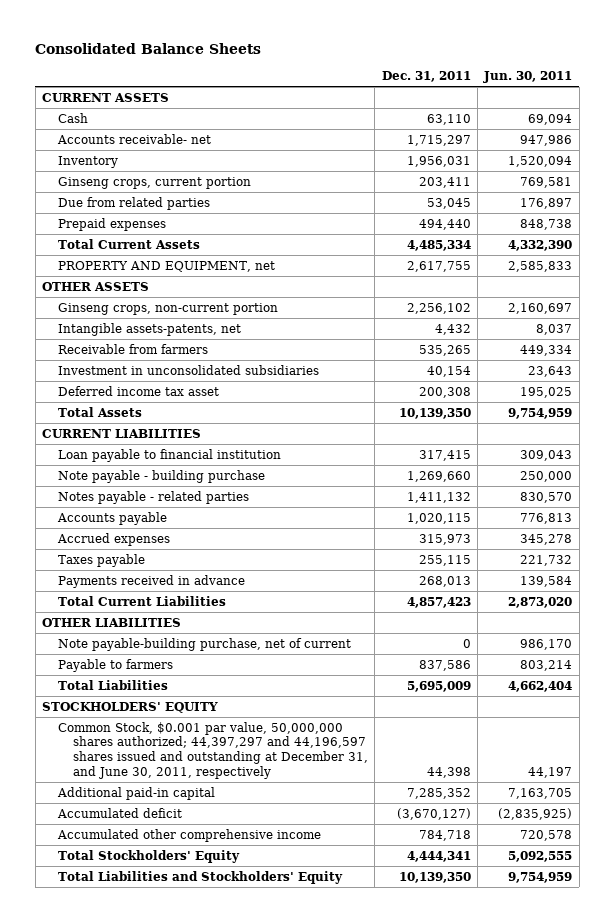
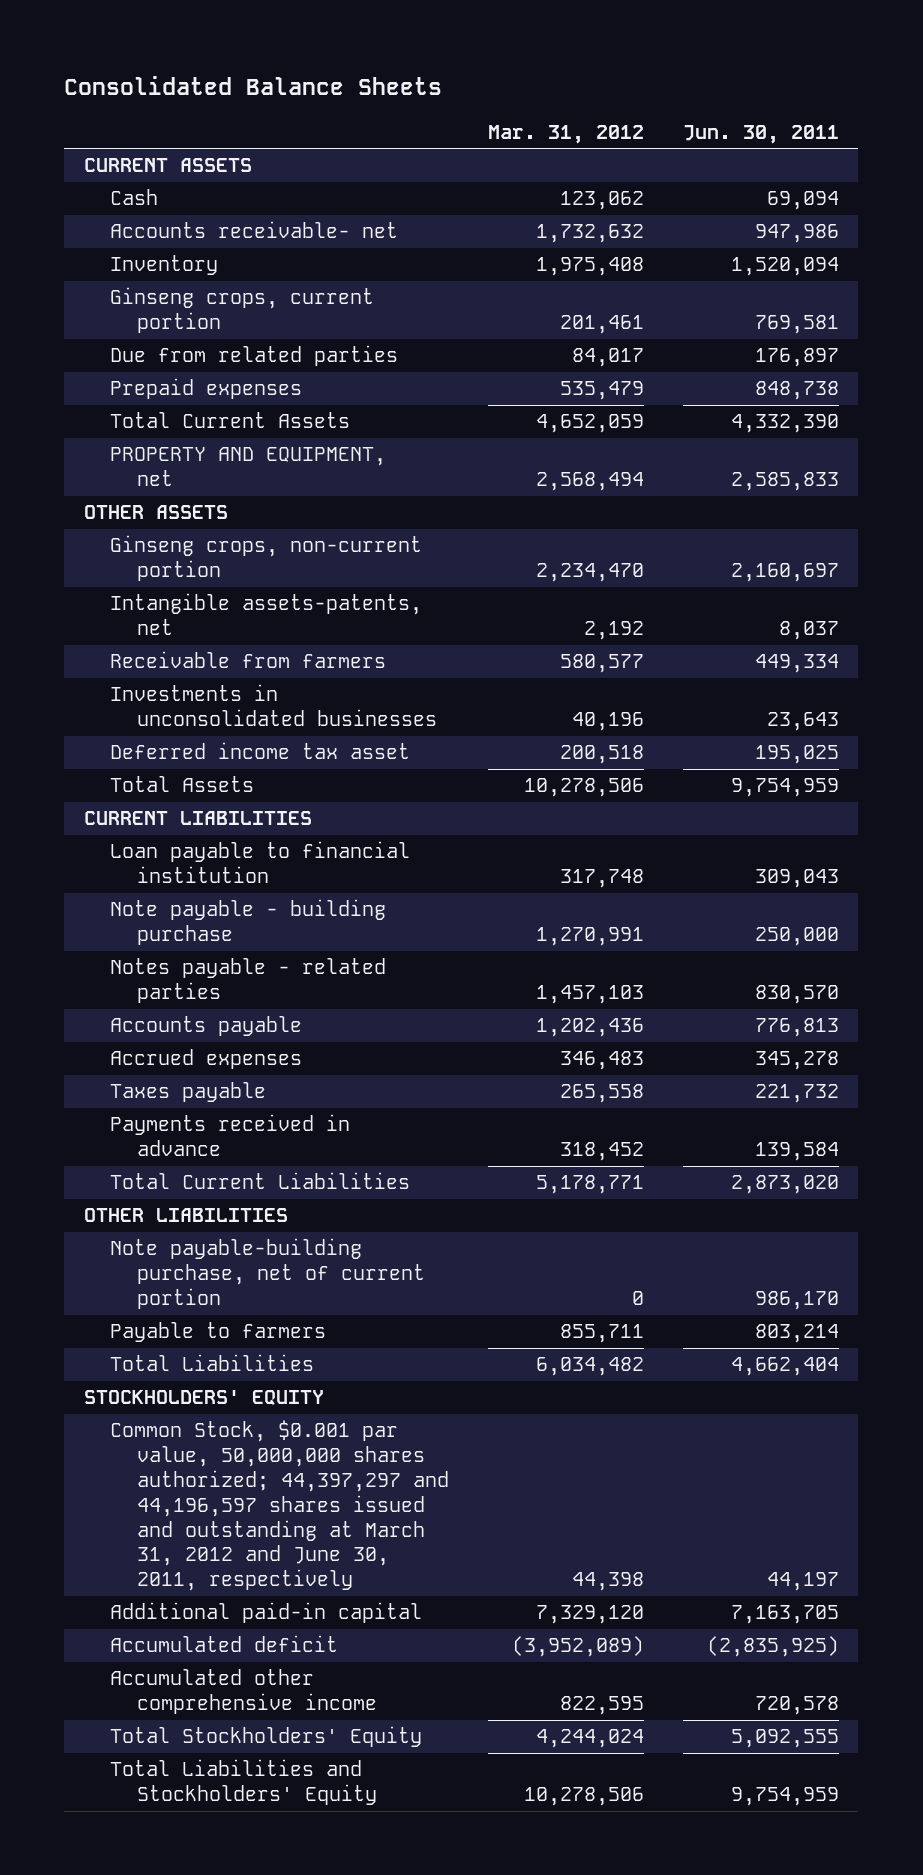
- | Dec. 31, 2011 | Jun. 30, 2011
+ | Mar. 31, 2012 | Jun. 30, 2011
- Investment in unconsolidated subsidiaries | 40,154 | 23,643
+ Investments in unconsolidated businesses | 40,196 | 23,643
- Note payable-building purchase, net of current | 0 | 986,170
+ Note payable-building purchase, net of current portion | 0 | 986,170
- Common Stock, $0.001 par value, 50,000,000 shares authorized; 44,397,297 and 44,196,597 shares issued and outstanding at December 31, and June 30, 2011, respectively | 44,398 | 44,197
+ Common Stock, $0.001 par value, 50,000,000 shares authorized; 44,397,297 and 44,196,597 shares issued and outstanding at March 31, 2012 and June 30, 2011, respectively | 44,398 | 44,197

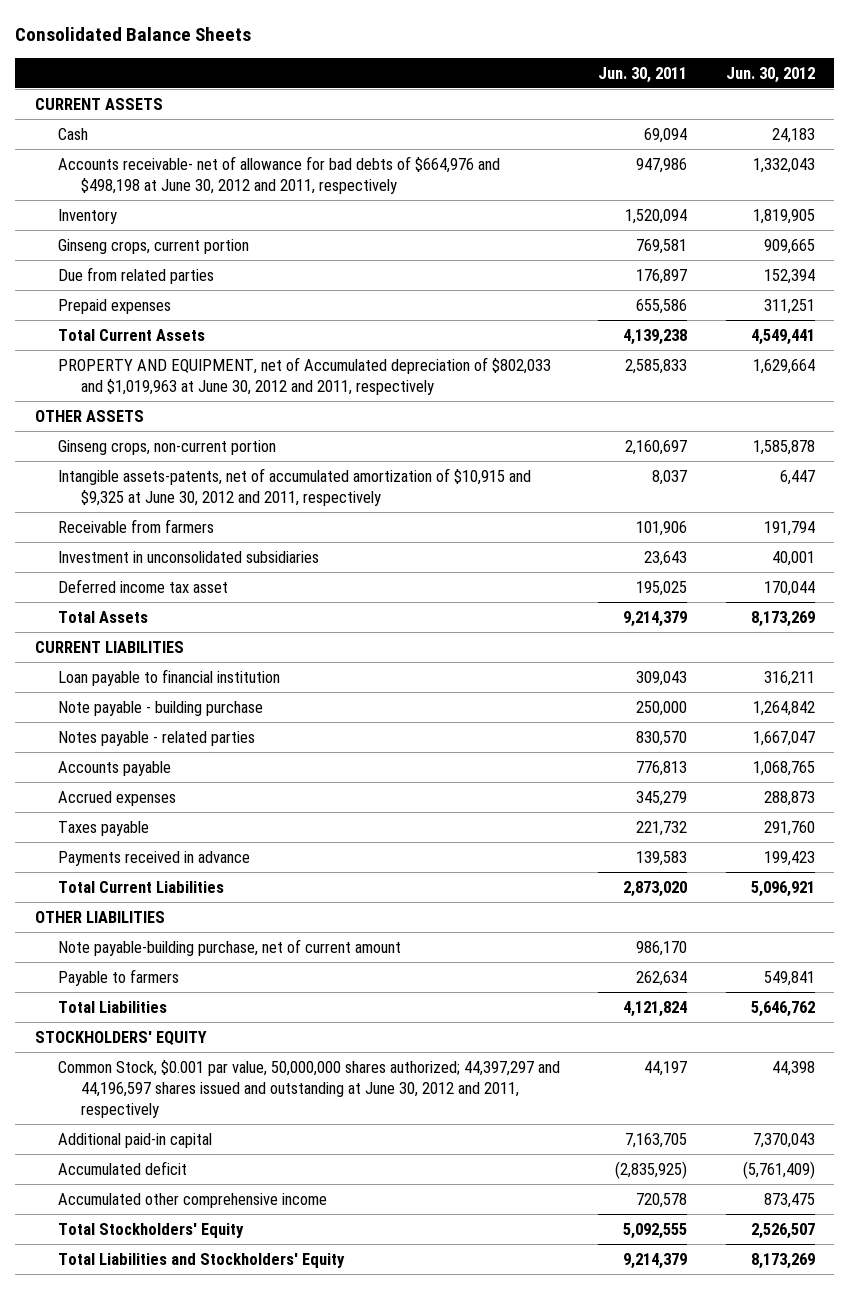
- | Mar. 31, 2012 | Jun. 30, 2011
+ | Jun. 30, 2011 | Jun. 30, 2012
- Accounts receivable- net | 1,732,632 | 947,986
+ Accounts receivable- net of allowance for bad debts of $664,976 and $498,198 at June 30, 2012 and 2011, respectively | 947,986 | 1,332,043
- Prepaid expenses | 535,479 | 848,738
- Total Current Assets | 4,652,059 | 4,332,390
- PROPERTY AND EQUIPMENT, net | 2,568,494 | 2,585,833
+ Prepaid expenses | 655,586 | 311,251
+ Total Current Assets | 4,139,238 | 4,549,441
+ PROPERTY AND EQUIPMENT, net of Accumulated depreciation of $802,033 and $1,019,963 at June 30, 2012 and 2011, respectively | 2,585,833 | 1,629,664
- Intangible assets-patents, net | 2,192 | 8,037
- Receivable from farmers | 580,577 | 449,334
- Investments in unconsolidated businesses | 40,196 | 23,643
+ Intangible assets-patents, net of accumulated amortization of $10,915 and $9,325 at June 30, 2012 and 2011, respectively | 8,037 | 6,447
+ Receivable from farmers | 101,906 | 191,794
+ Investment in unconsolidated subsidiaries | 23,643 | 40,001
- Total Assets | 10,278,506 | 9,754,959
+ Total Assets | 9,214,379 | 8,173,269
- Accrued expenses | 346,483 | 345,278
+ Accrued expenses | 345,279 | 288,873
- Payments received in advance | 318,452 | 139,584
+ Payments received in advance | 139,583 | 199,423
- Note payable-building purchase, net of current portion | 0 | 986,170
- Payable to farmers | 855,711 | 803,214
- Total Liabilities | 6,034,482 | 4,662,404
+ Note payable-building purchase, net of current amount | 986,170 |
+ Payable to farmers | 262,634 | 549,841
+ Total Liabilities | 4,121,824 | 5,646,762
- Common Stock, $0.001 par value, 50,000,000 shares authorized; 44,397,297 and 44,196,597 shares issued and outstanding at March 31, 2012 and June 30, 2011, respectively | 44,398 | 44,197
+ Common Stock, $0.001 par value, 50,000,000 shares authorized; 44,397,297 and 44,196,597 shares issued and outstanding at June 30, 2012 and 2011, respectively | 44,197 | 44,398
- Total Liabilities and Stockholders' Equity | 10,278,506 | 9,754,959
+ Total Liabilities and Stockholders' Equity | 9,214,379 | 8,173,269

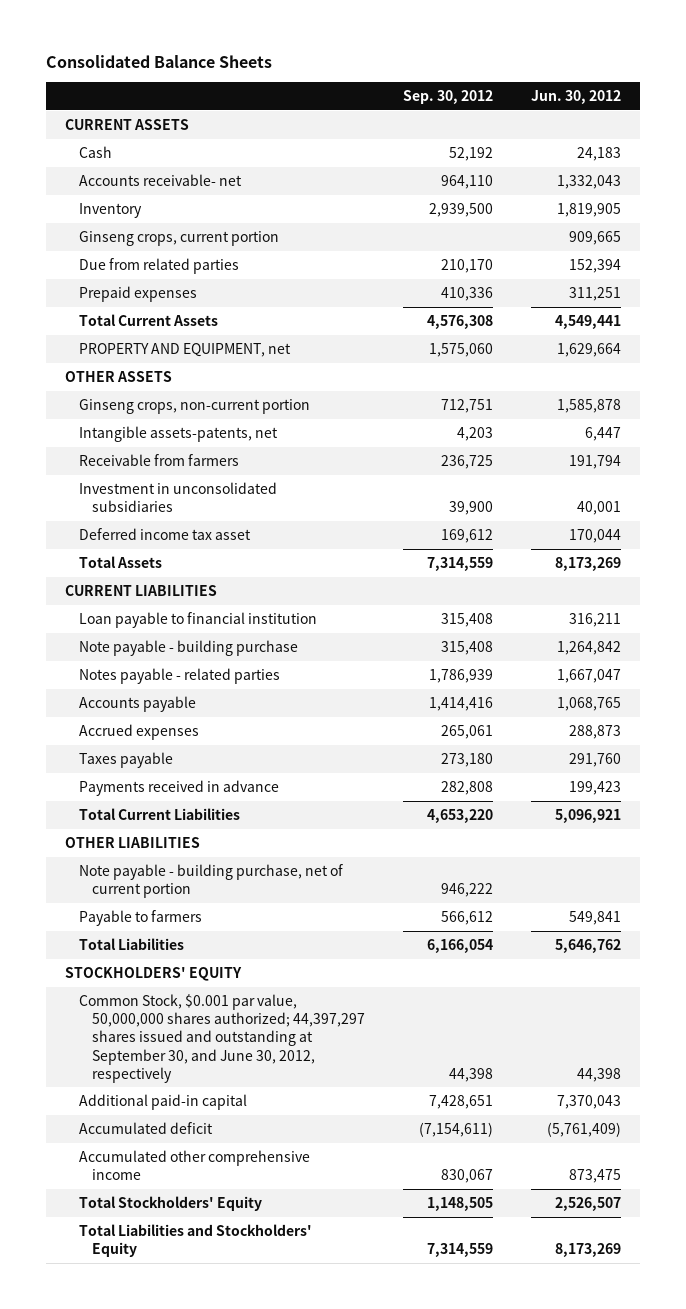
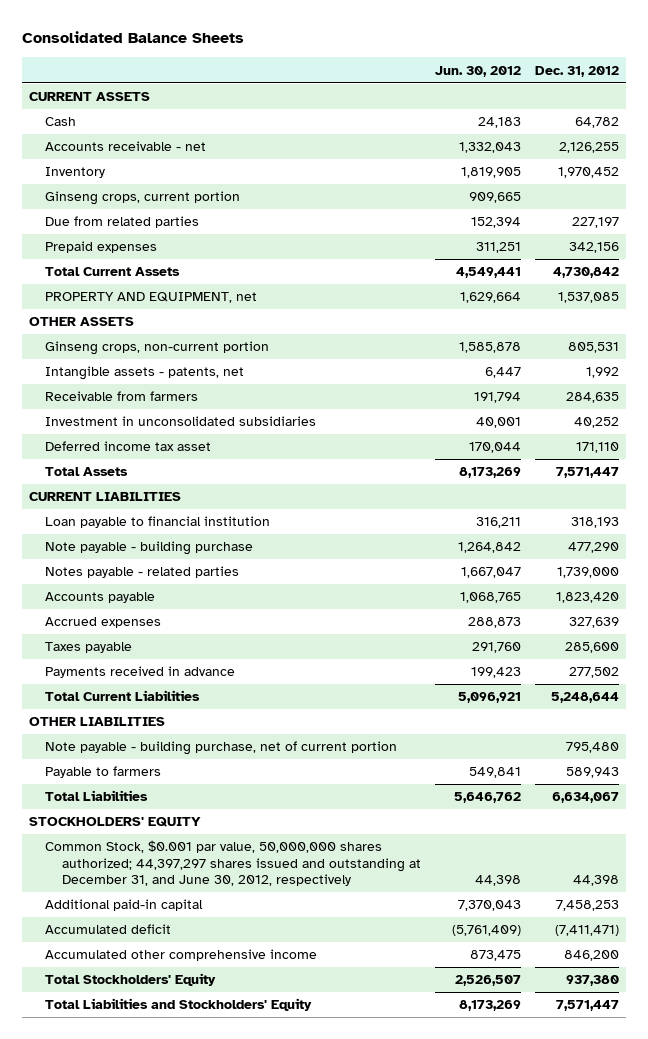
- | Sep. 30, 2012 | Jun. 30, 2012
+ | Jun. 30, 2012 | Dec. 31, 2012
- Accounts receivable- net | 964,110 | 1,332,043
+ Accounts receivable - net | 1,332,043 | 2,126,255
- Intangible assets-patents, net | 4,203 | 6,447
+ Intangible assets - patents, net | 6,447 | 1,992
- Common Stock, $0.001 par value, 50,000,000 shares authorized; 44,397,297 shares issued and outstanding at September 30, and June 30, 2012, respectively | 44,398 | 44,398
+ Common Stock, $0.001 par value, 50,000,000 shares authorized; 44,397,297 shares issued and outstanding at December 31, and June 30, 2012, respectively | 44,398 | 44,398

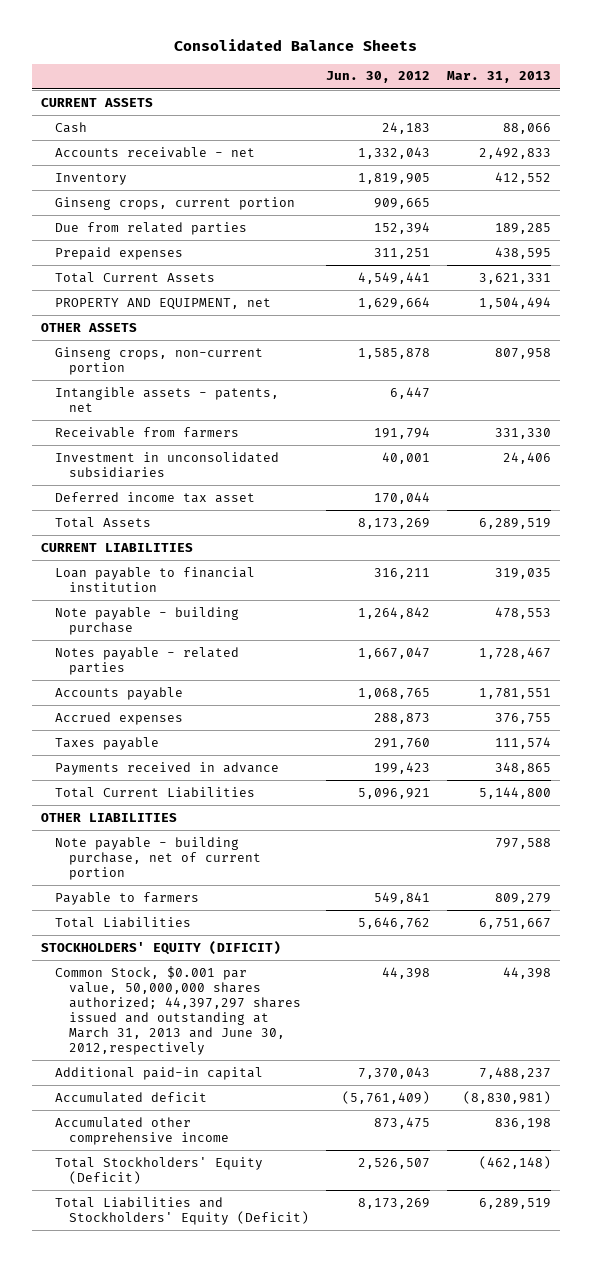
- | Jun. 30, 2012 | Dec. 31, 2012
+ | Jun. 30, 2012 | Mar. 31, 2013
- STOCKHOLDERS' EQUITY
- Common Stock, $0.001 par value, 50,000,000 shares authorized; 44,397,297 shares issued and outstanding at December 31, and June 30, 2012, respectively | 44,398 | 44,398
+ STOCKHOLDERS' EQUITY (DIFICIT)
+ Common Stock, $0.001 par value, 50,000,000 shares authorized; 44,397,297 shares issued and outstanding at March 31, 2013 and June 30, 2012,respectively | 44,398 | 44,398
- Total Stockholders' Equity | 2,526,507 | 937,380
- Total Liabilities and Stockholders' Equity | 8,173,269 | 7,571,447
+ Total Stockholders' Equity (Deficit) | 2,526,507 | (462,148)
+ Total Liabilities and Stockholders' Equity (Deficit) | 8,173,269 | 6,289,519

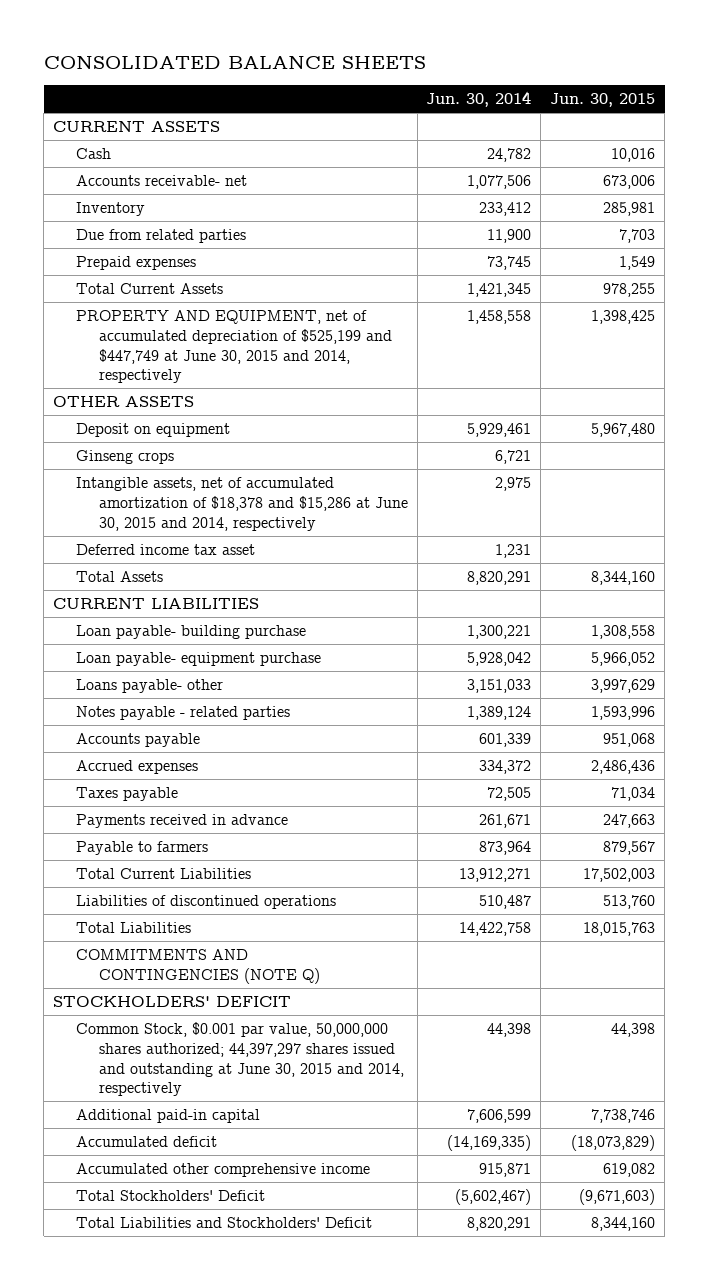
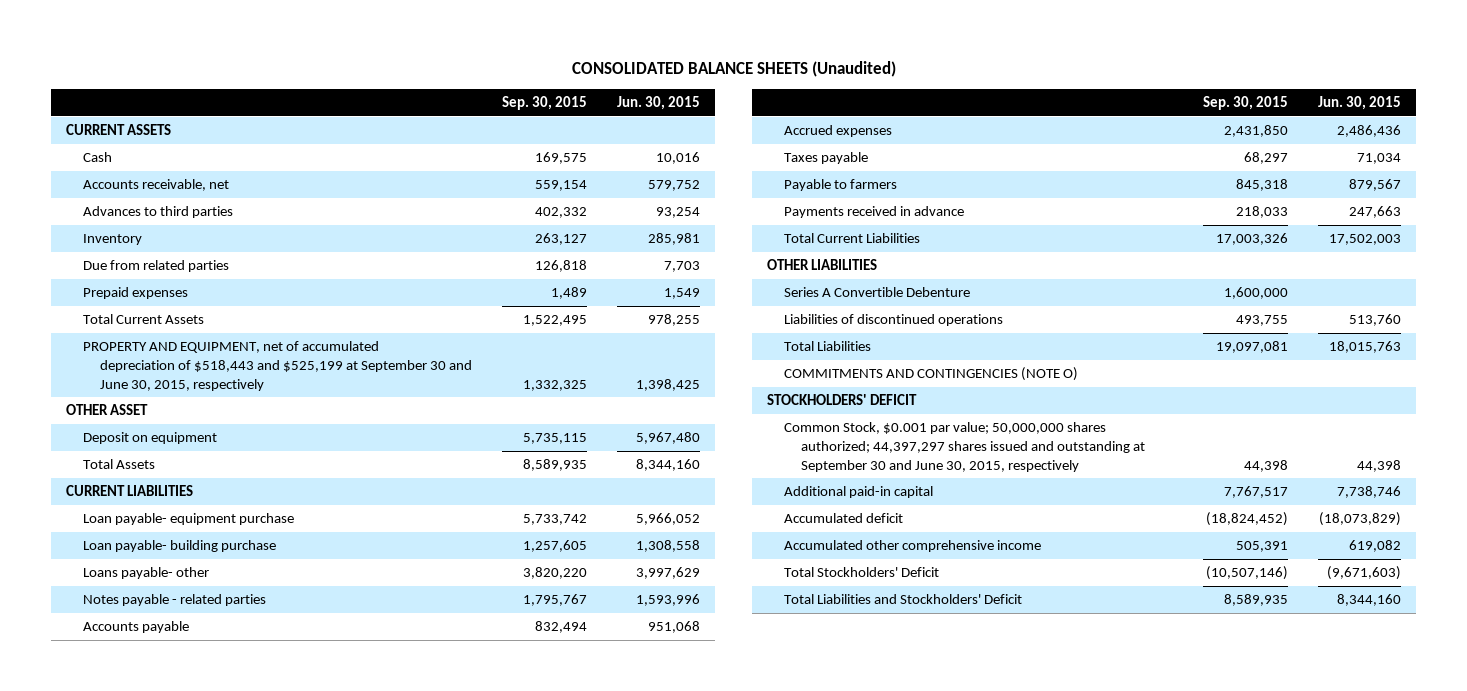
- CONSOLIDATED BALANCE SHEETS
+ CONSOLIDATED BALANCE SHEETS (Unaudited)
- | Jun. 30, 2014 | Jun. 30, 2015
+ | Sep. 30, 2015 | Jun. 30, 2015
- Accounts receivable- net | 1,077,506 | 673,006
+ Accounts receivable, net | 559,154 | 579,752
+ Advances to third parties | 402,332 | 93,254
- PROPERTY AND EQUIPMENT, net of accumulated depreciation of $525,199 and $447,749 at June 30, 2015 and 2014, respectively | 1,458,558 | 1,398,425
- OTHER ASSETS
+ PROPERTY AND EQUIPMENT, net of accumulated depreciation of $518,443 and $525,199 at September 30 and June 30, 2015, respectively | 1,332,325 | 1,398,425
+ OTHER ASSET
- Ginseng crops | 6,721 |
- Intangible assets, net of accumulated amortization of $18,378 and $15,286 at June 30, 2015 and 2014, respectively | 2,975 |
- Deferred income tax asset | 1,231 |
moved down: Loan payable- building purchase | 1,257,605 | 1,308,558
moved down: Payments received in advance | 218,033 | 247,663
+ OTHER LIABILITIES
+ Series A Convertible Debenture | 1,600,000 |
- COMMITMENTS AND CONTINGENCIES (NOTE Q)
+ COMMITMENTS AND CONTINGENCIES (NOTE O)
- Common Stock, $0.001 par value, 50,000,000 shares authorized; 44,397,297 shares issued and outstanding at June 30, 2015 and 2014, respectively | 44,398 | 44,398
+ Common Stock, $0.001 par value; 50,000,000 shares authorized; 44,397,297 shares issued and outstanding at September 30 and June 30, 2015, respectively | 44,398 | 44,398

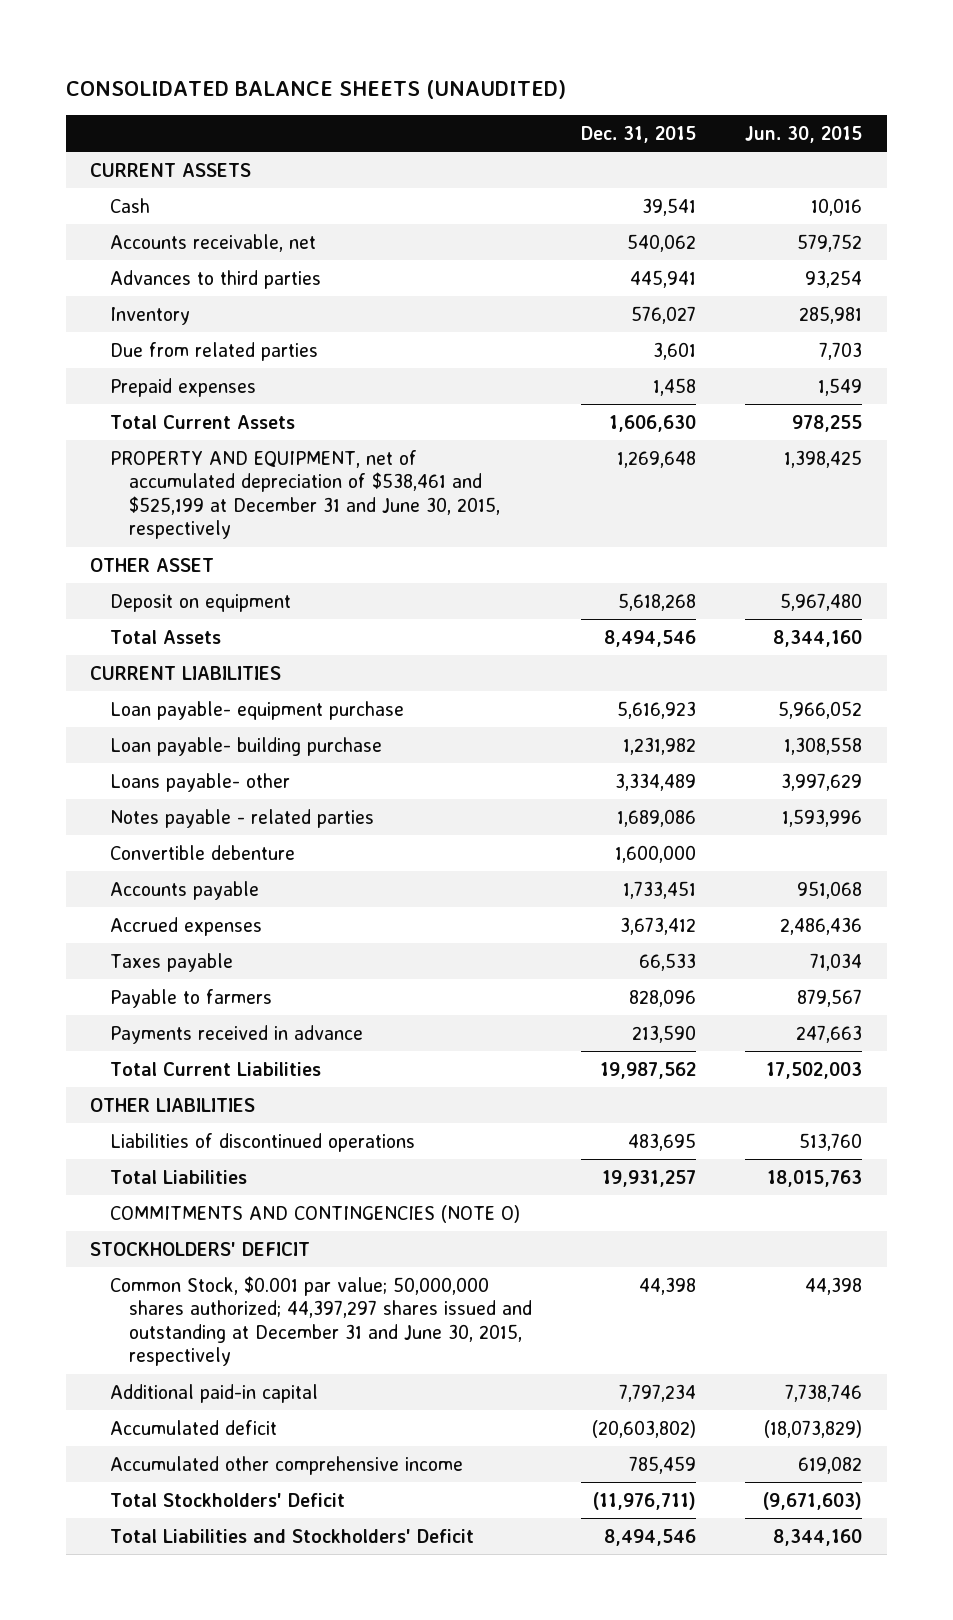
- CONSOLIDATED BALANCE SHEETS (Unaudited)
+ CONSOLIDATED BALANCE SHEETS (UNAUDITED)
- | Sep. 30, 2015 | Jun. 30, 2015
+ | Dec. 31, 2015 | Jun. 30, 2015
- PROPERTY AND EQUIPMENT, net of accumulated depreciation of $518,443 and $525,199 at September 30 and June 30, 2015, respectively | 1,332,325 | 1,398,425
+ PROPERTY AND EQUIPMENT, net of accumulated depreciation of $538,461 and $525,199 at December 31 and June 30, 2015, respectively | 1,269,648 | 1,398,425
+ Convertible debenture | 1,600,000 |
- Series A Convertible Debenture | 1,600,000 |
- Common Stock, $0.001 par value; 50,000,000 shares authorized; 44,397,297 shares issued and outstanding at September 30 and June 30, 2015, respectively | 44,398 | 44,398
+ Common Stock, $0.001 par value; 50,000,000 shares authorized; 44,397,297 shares issued and outstanding at December 31 and June 30, 2015, respectively | 44,398 | 44,398

